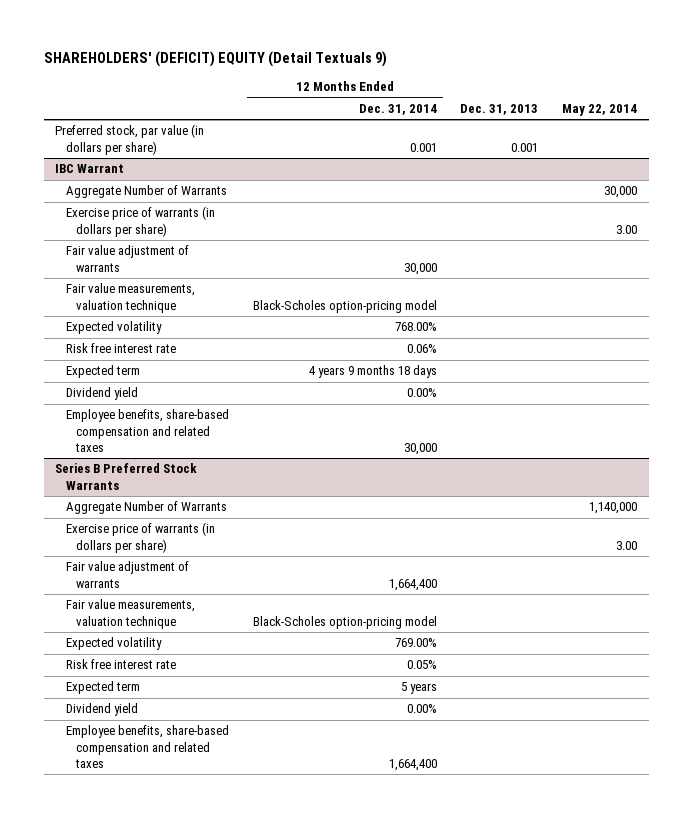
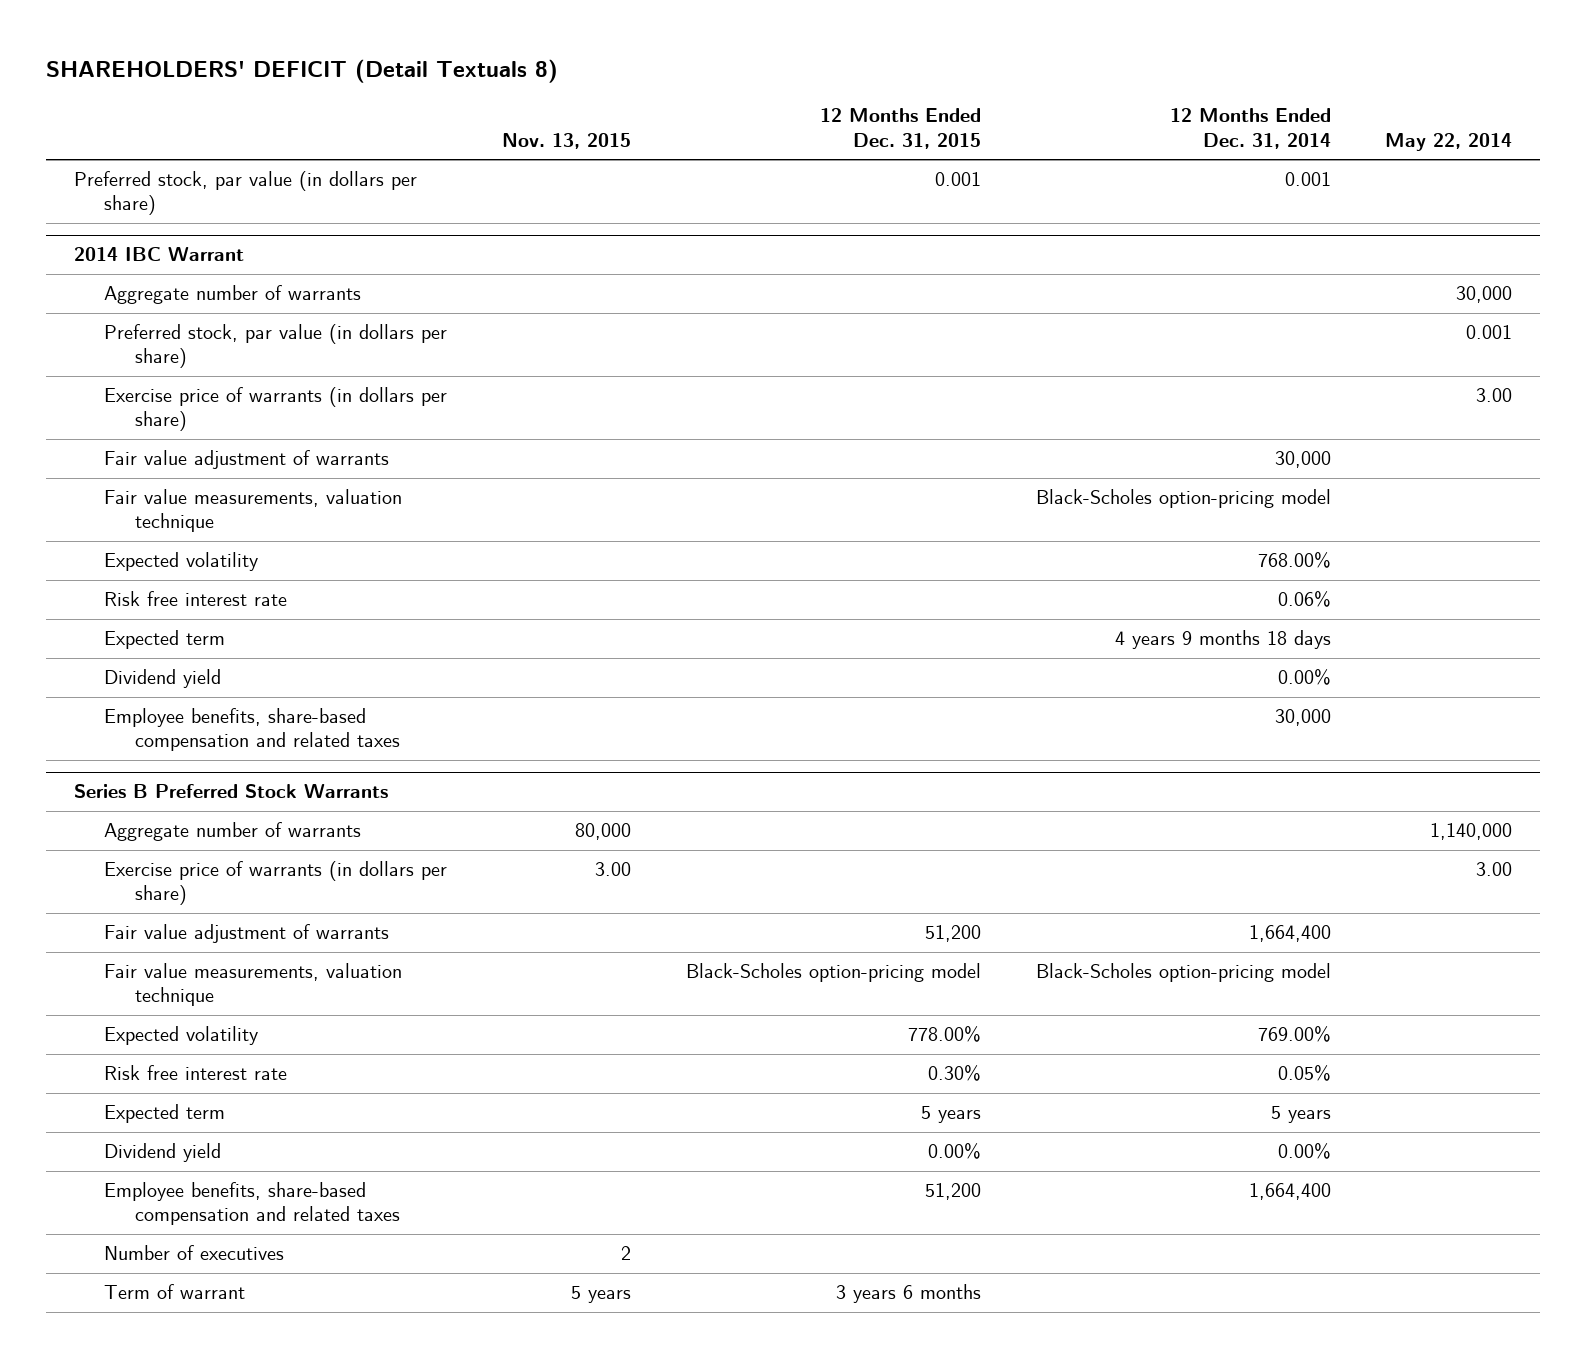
- SHAREHOLDERS' (DEFICIT) EQUITY (Detail Textuals 9)
+ SHAREHOLDERS' DEFICIT (Detail Textuals 8)
- | 12 Months Ended Dec. 31, 2014 | Dec. 31, 2013 | May 22, 2014
+ | Nov. 13, 2015 | 12 Months Ended Dec. 31, 2015 | 12 Months Ended Dec. 31, 2014 | May 22, 2014
- IBC Warrant
- Aggregate Number of Warrants | | | 30,000
+ 2014 IBC Warrant
+ Aggregate number of warrants | | | | 30,000
+ Preferred stock, par value (in dollars per share) | | | | 0.001
@ Series B Preferred Stock Warrants
- Aggregate Number of Warrants | | | 1,140,000
+ Aggregate number of warrants | 80,000 | | | 1,140,000
+ Number of executives | 2 | | |
+ Term of warrant | 5 years | 3 years 6 months | |

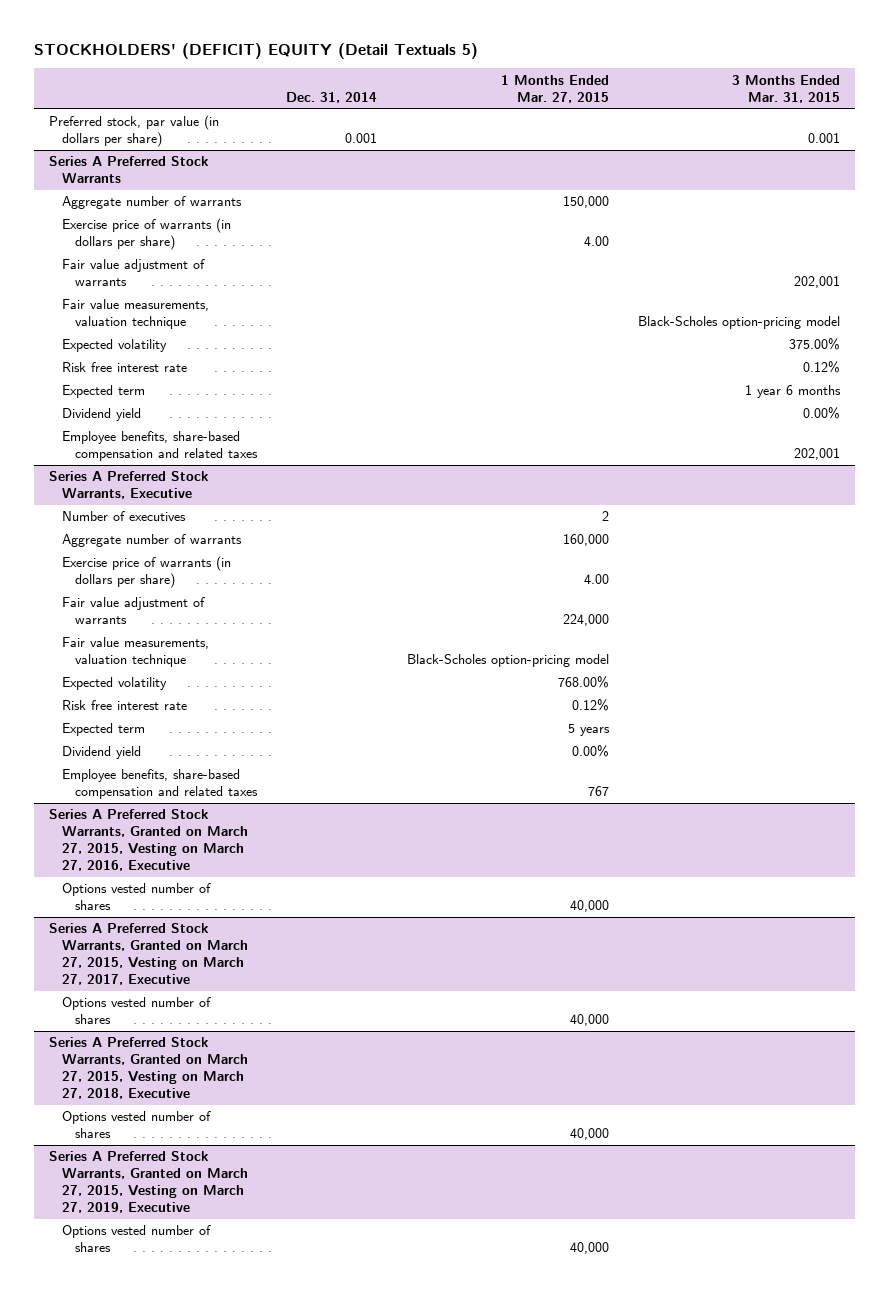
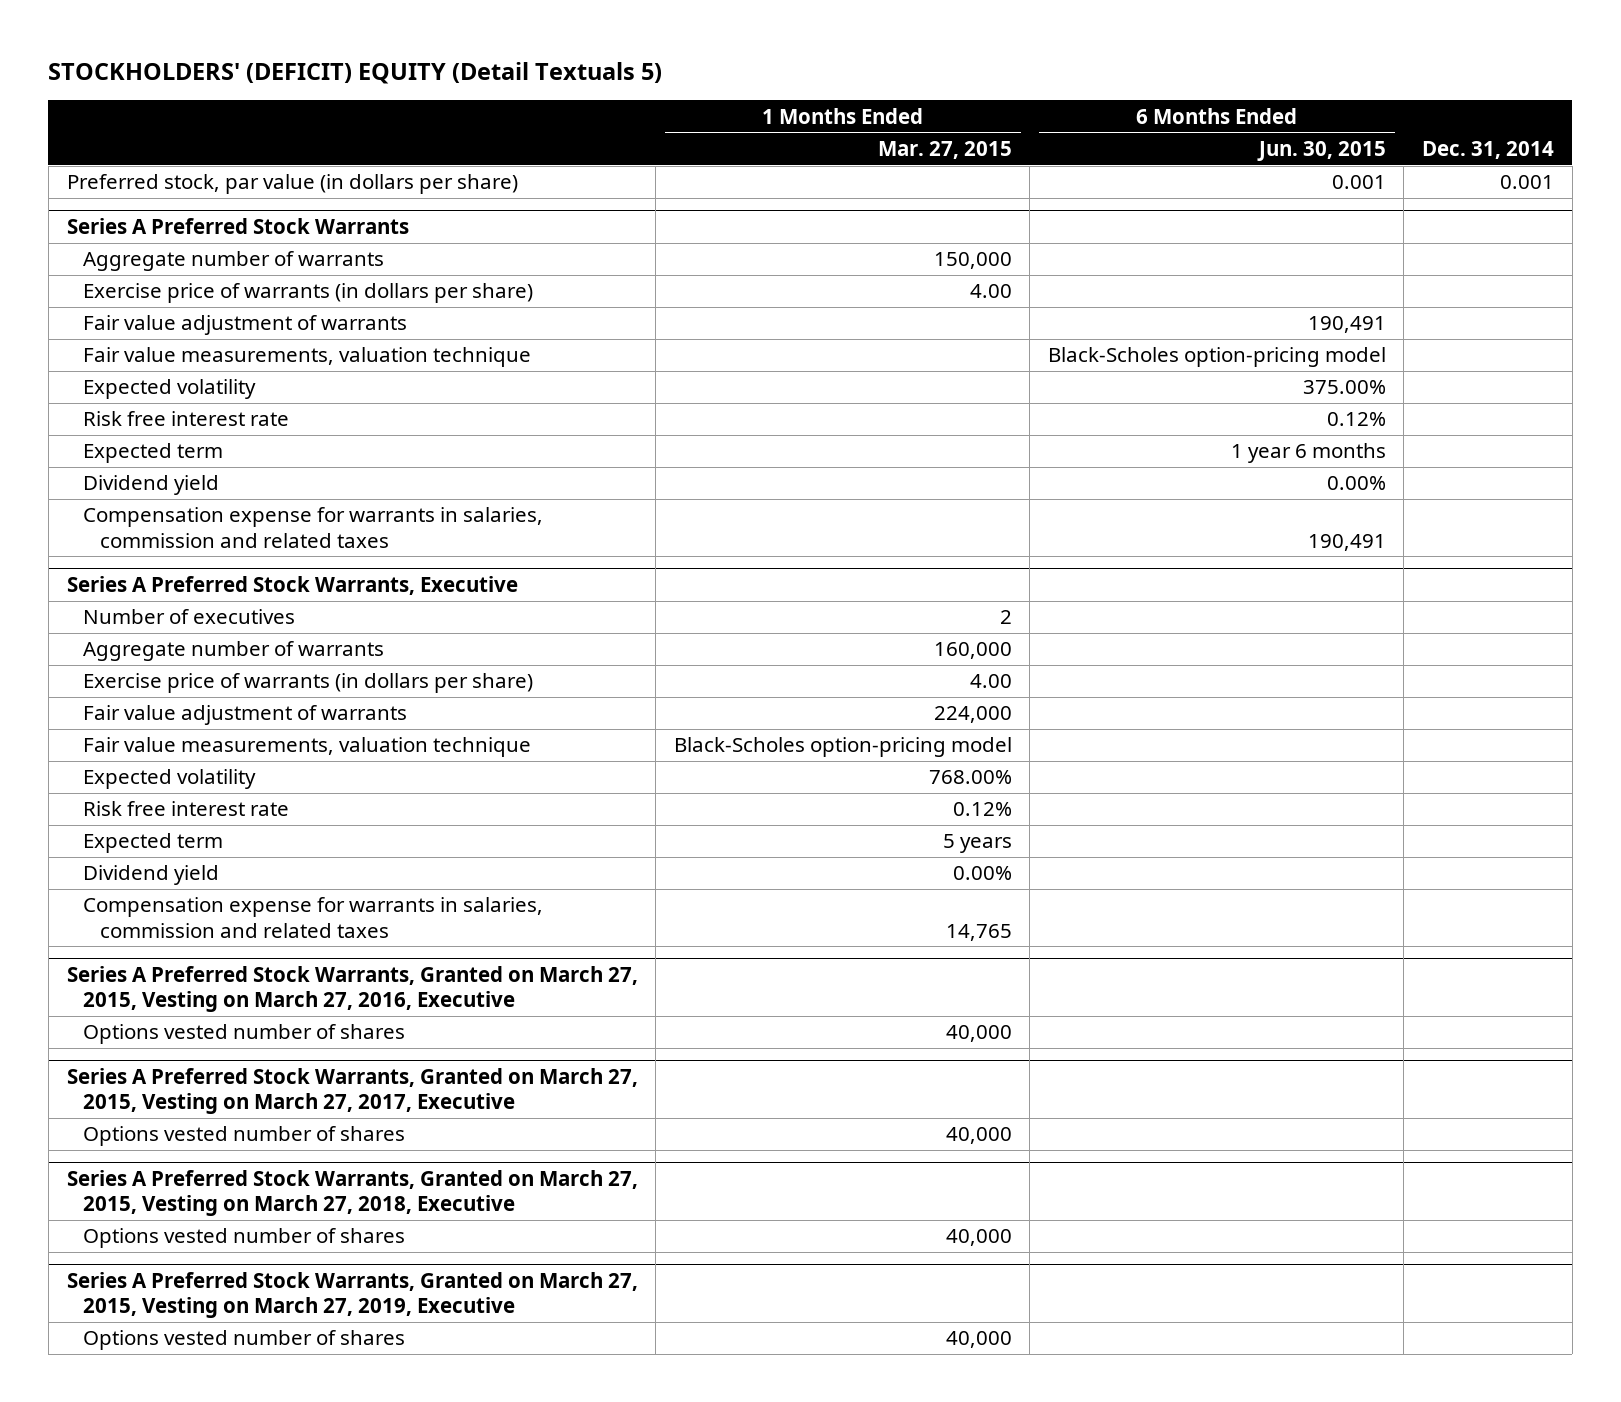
- | Dec. 31, 2014 | 1 Months Ended Mar. 27, 2015 | 3 Months Ended Mar. 31, 2015
+ | 1 Months Ended Mar. 27, 2015 | 6 Months Ended Jun. 30, 2015 | Dec. 31, 2014
@ Series A Preferred Stock Warrants
- Employee benefits, share-based compensation and related taxes | | | 202,001
+ Compensation expense for warrants in salaries, commission and related taxes | | 190,491 |
@ Series A Preferred Stock Warrants, Executive
- Employee benefits, share-based compensation and related taxes | | 767 |
+ Compensation expense for warrants in salaries, commission and related taxes | 14,765 | |

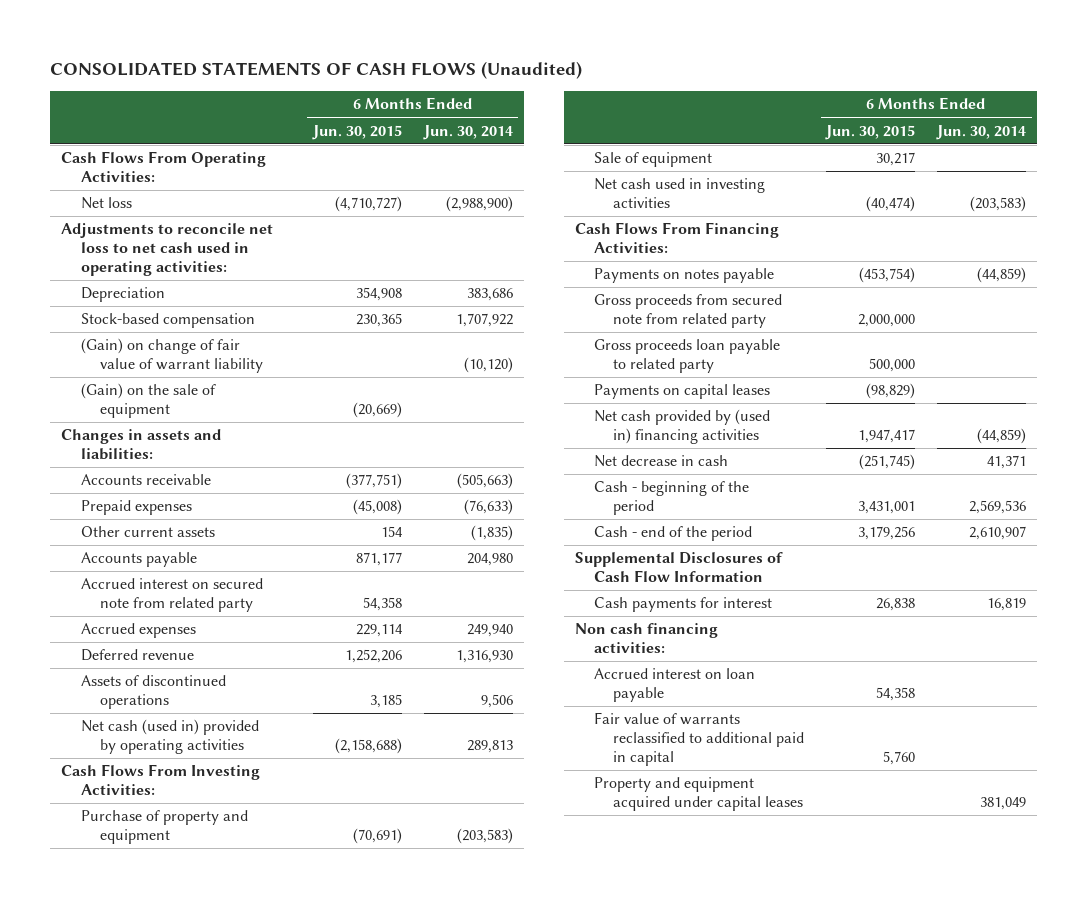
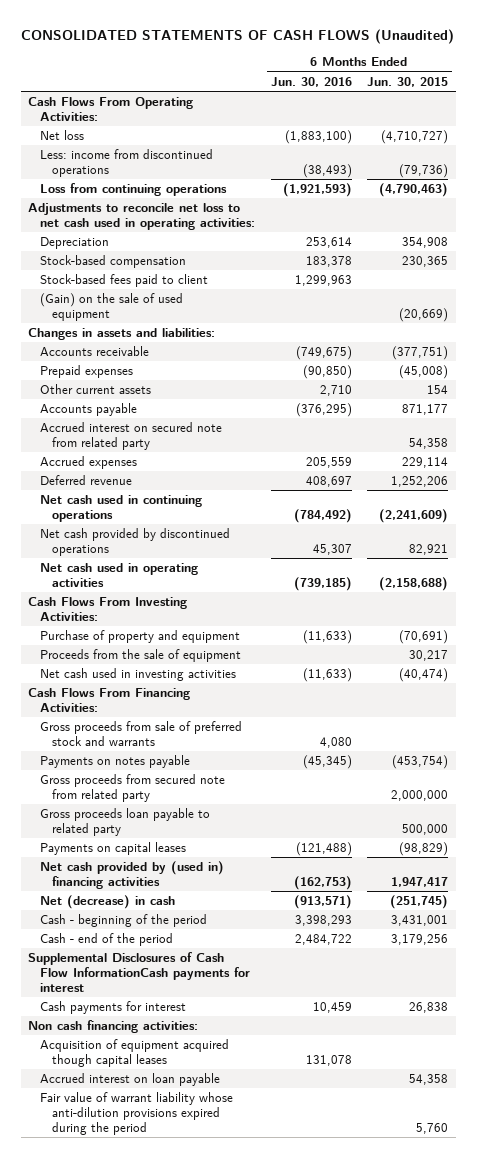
- | 6 Months Ended Jun. 30, 2015 | 6 Months Ended Jun. 30, 2014
+ | 6 Months Ended Jun. 30, 2016 | 6 Months Ended Jun. 30, 2015
+ Less: income from discontinued operations | (38,493) | (79,736)
+ Loss from continuing operations | (1,921,593) | (4,790,463)
- (Gain) on change of fair value of warrant liability | | (10,120)
- (Gain) on the sale of equipment | (20,669) |
+ Stock-based fees paid to client | 1,299,963 |
+ (Gain) on the sale of used equipment | | (20,669)
- Assets of discontinued operations | 3,185 | 9,506
- Net cash (used in) provided by operating activities | (2,158,688) | 289,813
+ Net cash used in continuing operations | (784,492) | (2,241,609)
+ Net cash provided by discontinued operations | 45,307 | 82,921
+ Net cash used in operating activities | (739,185) | (2,158,688)
- Sale of equipment | 30,217 |
+ Proceeds from the sale of equipment | | 30,217
+ Gross proceeds from sale of preferred stock and warrants | 4,080 |
- Net decrease in cash | (251,745) | 41,371
+ Net (decrease) in cash | (913,571) | (251,745)
- Supplemental Disclosures of Cash Flow Information
+ Supplemental Disclosures of Cash Flow InformationCash payments for interest
+ Acquisition of equipment acquired though capital leases | 131,078 |
- Fair value of warrants reclassified to additional paid in capital | 5,760 |
- Property and equipment acquired under capital leases | | 381,049
+ Fair value of warrant liability whose anti-dilution provisions expired during the period | | 5,760

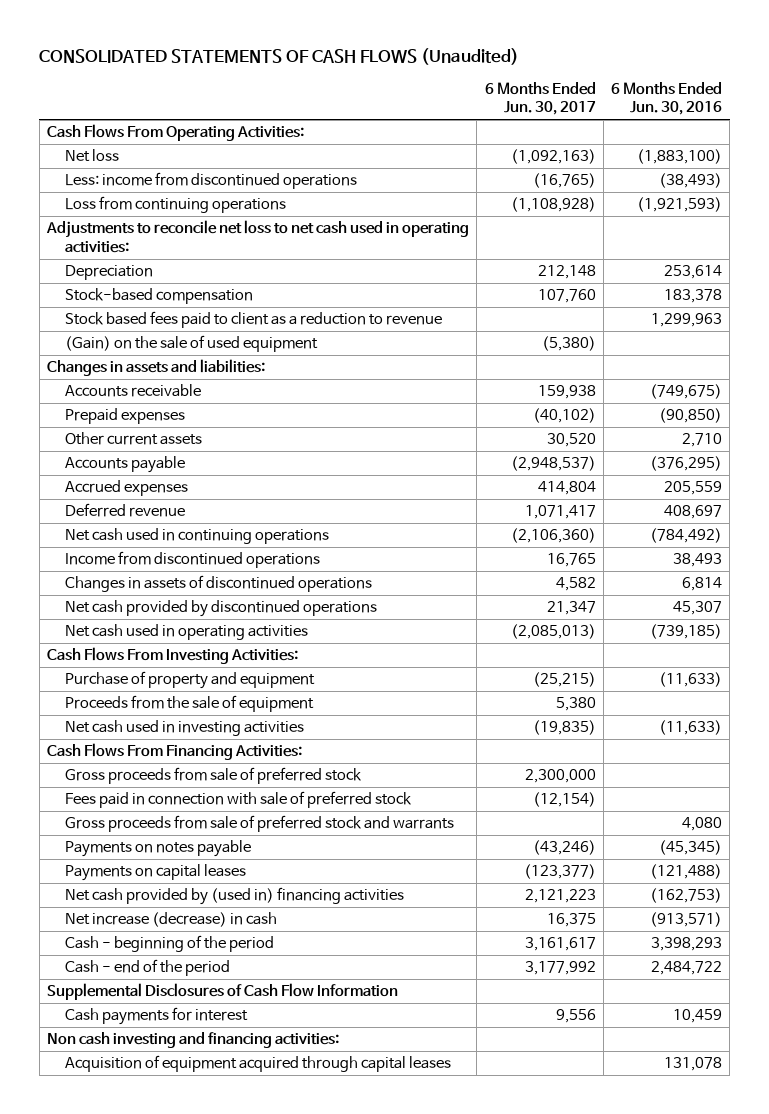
- | 6 Months Ended Jun. 30, 2016 | 6 Months Ended Jun. 30, 2015
+ | 6 Months Ended Jun. 30, 2017 | 6 Months Ended Jun. 30, 2016
- Stock-based fees paid to client | 1,299,963 |
+ Stock based fees paid to client as a reduction to revenue | | 1,299,963
- Accrued interest on secured note from related party | | 54,358
+ Income from discontinued operations | 16,765 | 38,493
+ Changes in assets of discontinued operations | 4,582 | 6,814
+ Gross proceeds from sale of preferred stock | 2,300,000 |
+ Fees paid in connection with sale of preferred stock | (12,154) |
- Gross proceeds from secured note from related party | | 2,000,000
- Gross proceeds loan payable to related party | | 500,000
- Net (decrease) in cash | (913,571) | (251,745)
+ Net increase (decrease) in cash | 16,375 | (913,571)
- Supplemental Disclosures of Cash Flow InformationCash payments for interest
+ Supplemental Disclosures of Cash Flow Information
- Non cash financing activities:
- Acquisition of equipment acquired though capital leases | 131,078 |
- Accrued interest on loan payable | | 54,358
- Fair value of warrant liability whose anti-dilution provisions expired during the period | | 5,760
+ Non cash investing and financing activities:
+ Acquisition of equipment acquired through capital leases | | 131,078

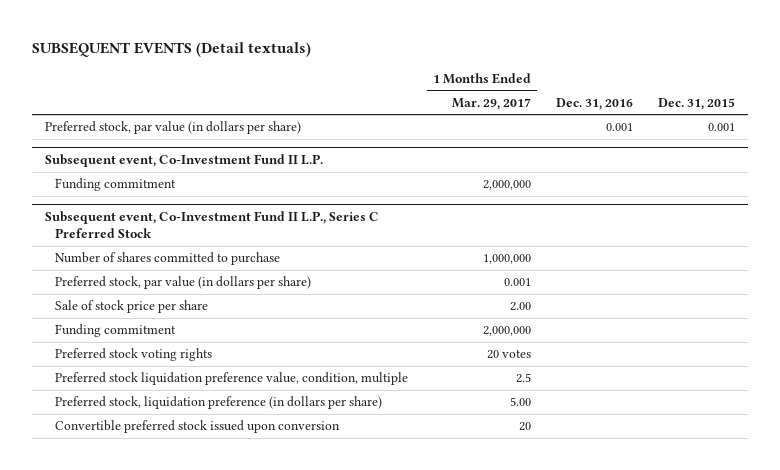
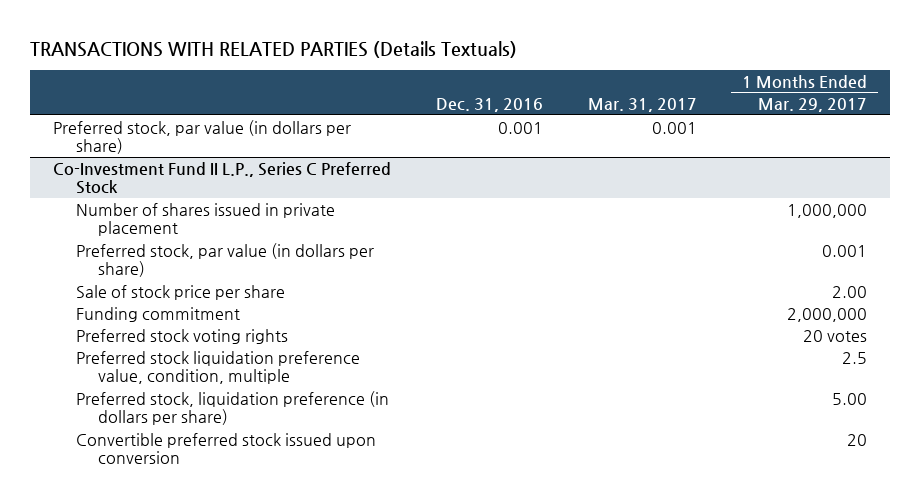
- SUBSEQUENT EVENTS (Detail textuals)
+ TRANSACTIONS WITH RELATED PARTIES (Details Textuals)
- | 1 Months Ended Mar. 29, 2017 | Dec. 31, 2016 | Dec. 31, 2015
+ | Dec. 31, 2016 | Mar. 31, 2017 | 1 Months Ended Mar. 29, 2017
- Subsequent event, Co-Investment Fund II L.P.
- Funding commitment | 2,000,000 | |
- Subsequent event, Co-Investment Fund II L.P., Series C Preferred Stock
- Number of shares committed to purchase | 1,000,000 | |
+ Co-Investment Fund II L.P., Series C Preferred Stock
+ Number of shares issued in private placement | | | 1,000,000

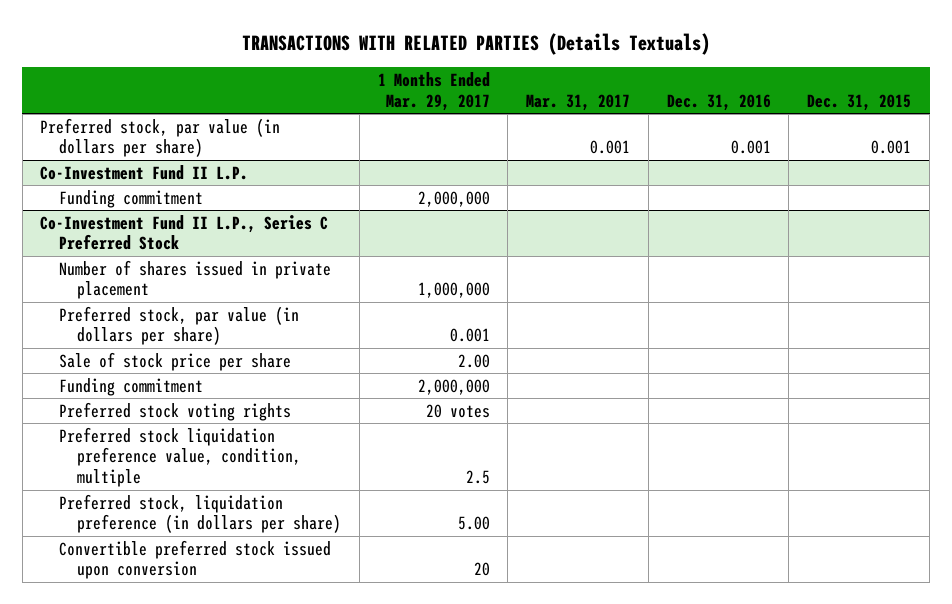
- | Dec. 31, 2016 | Mar. 31, 2017 | 1 Months Ended Mar. 29, 2017
+ | 1 Months Ended Mar. 29, 2017 | Mar. 31, 2017 | Dec. 31, 2016 | Dec. 31, 2015
+ Co-Investment Fund II L.P.
+ Funding commitment | 2,000,000 | | |

